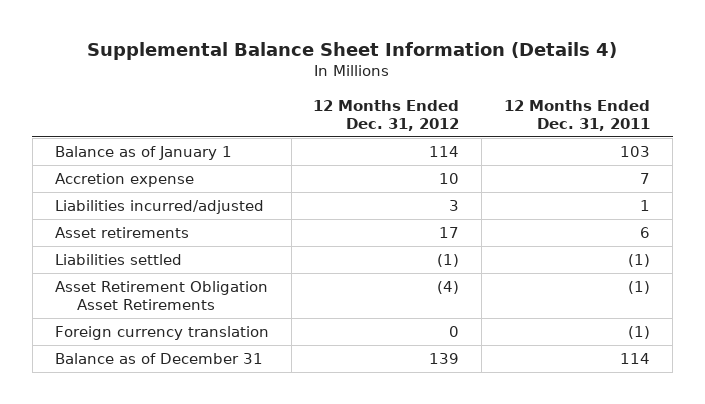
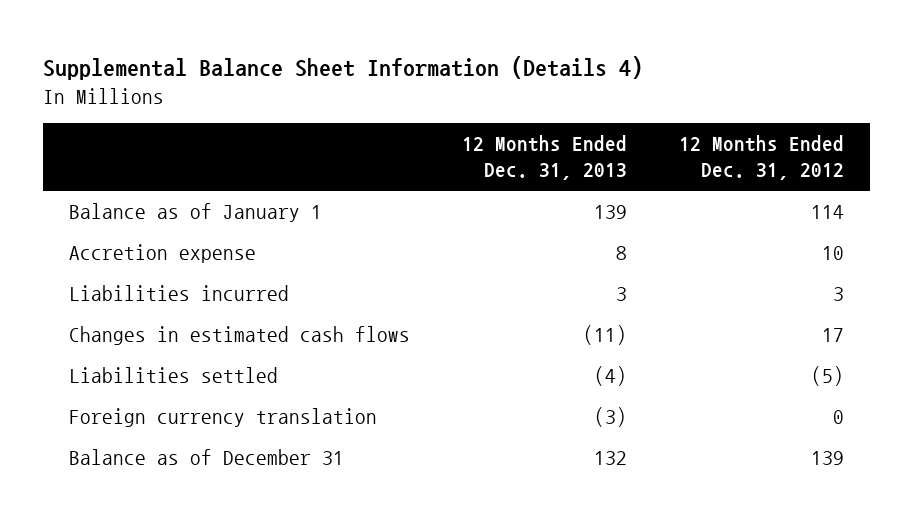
- | 12 Months Ended Dec. 31, 2012 | 12 Months Ended Dec. 31, 2011
+ | 12 Months Ended Dec. 31, 2013 | 12 Months Ended Dec. 31, 2012
- Liabilities incurred/adjusted | 3 | 1
- Asset retirements | 17 | 6
- Liabilities settled | (1) | (1)
- Asset Retirement Obligation Asset Retirements | (4) | (1)
+ Liabilities incurred | 3 | 3
+ Changes in estimated cash flows | (11) | 17
+ Liabilities settled | (4) | (5)

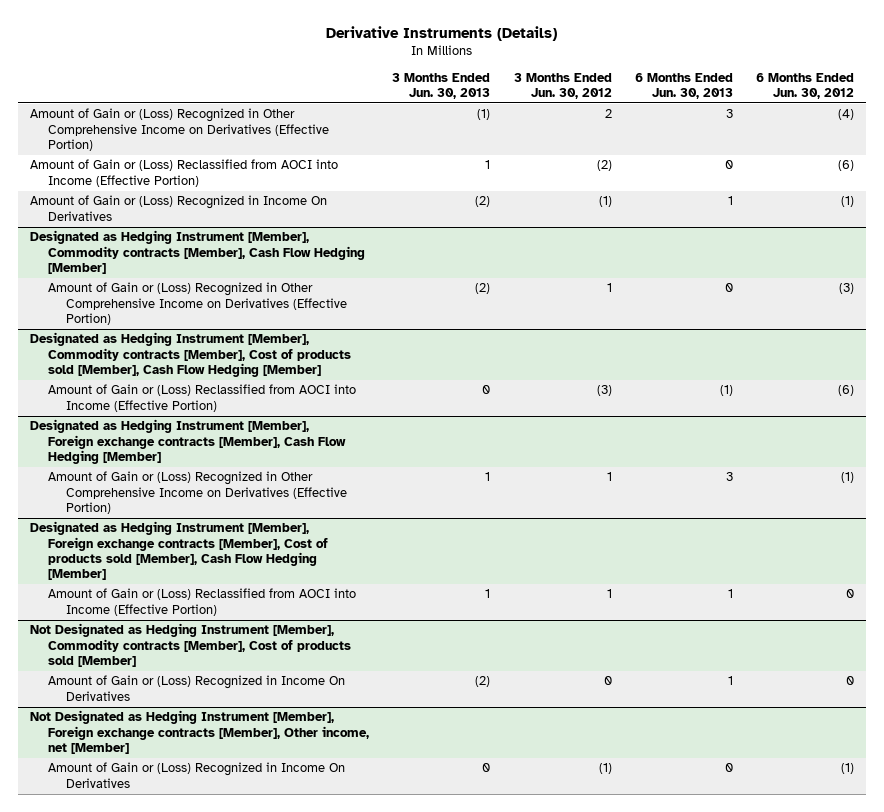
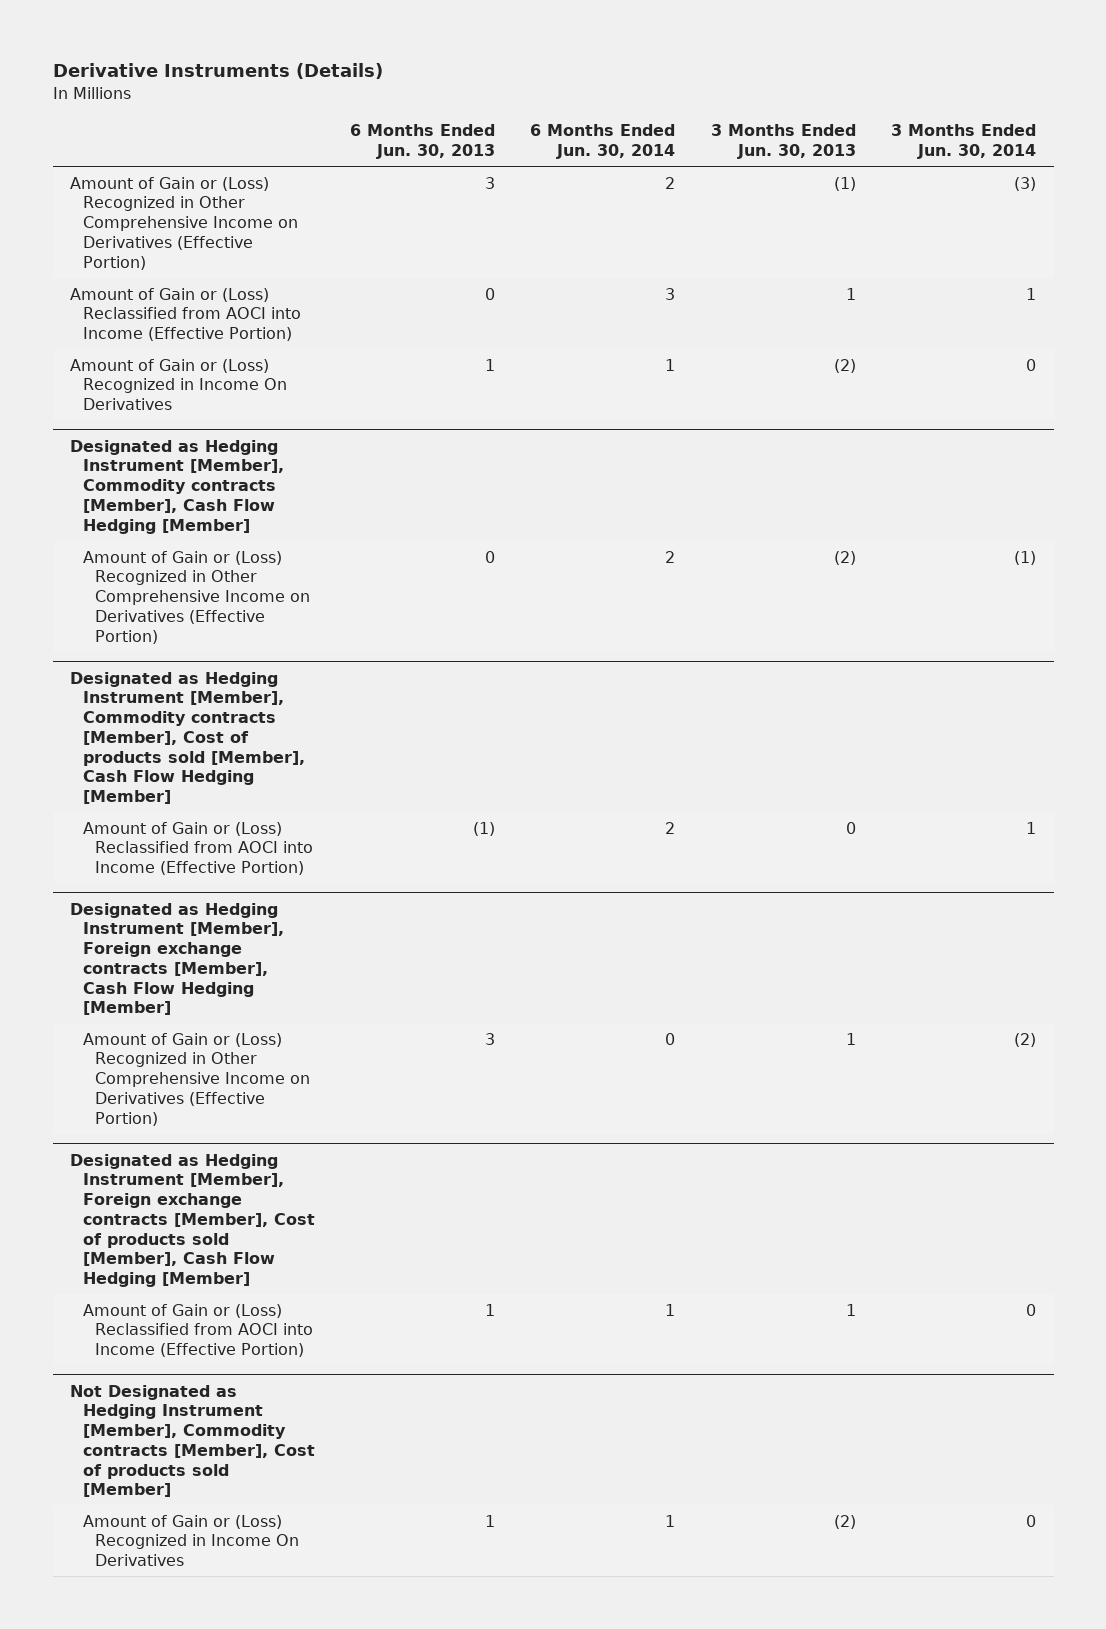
- | 3 Months Ended Jun. 30, 2013 | 3 Months Ended Jun. 30, 2012 | 6 Months Ended Jun. 30, 2013 | 6 Months Ended Jun. 30, 2012
+ | 6 Months Ended Jun. 30, 2013 | 6 Months Ended Jun. 30, 2014 | 3 Months Ended Jun. 30, 2013 | 3 Months Ended Jun. 30, 2014
- Not Designated as Hedging Instrument [Member], Foreign exchange contracts [Member], Other income, net [Member]
- Amount of Gain or (Loss) Recognized in Income On Derivatives | 0 | (1) | 0 | (1)

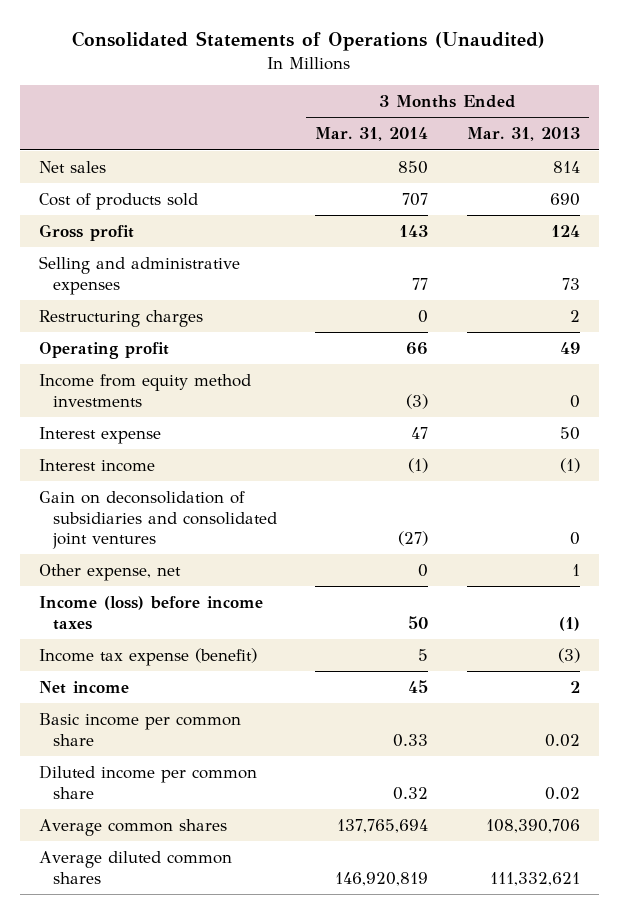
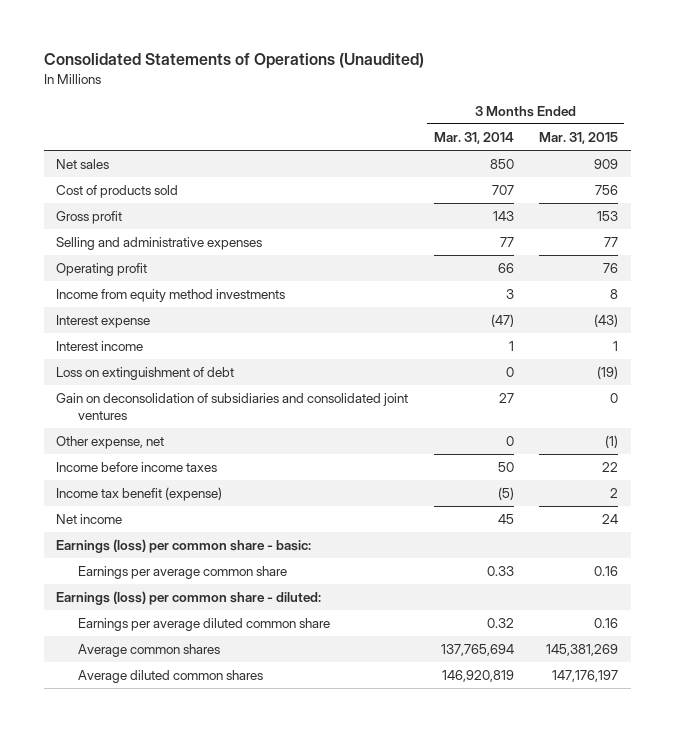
- | 3 Months Ended Mar. 31, 2014 | 3 Months Ended Mar. 31, 2013
+ | 3 Months Ended Mar. 31, 2014 | 3 Months Ended Mar. 31, 2015
- Restructuring charges | 0 | 2
- Income from equity method investments | (3) | 0
- Interest expense | 47 | 50
- Interest income | (1) | (1)
- Gain on deconsolidation of subsidiaries and consolidated joint ventures | (27) | 0
+ Income from equity method investments | 3 | 8
+ Interest expense | (47) | (43)
+ Interest income | 1 | 1
+ Loss on extinguishment of debt | 0 | (19)
+ Gain on deconsolidation of subsidiaries and consolidated joint ventures | 27 | 0
- Income (loss) before income taxes | 50 | (1)
- Income tax expense (benefit) | 5 | (3)
+ Income before income taxes | 50 | 22
+ Income tax benefit (expense) | (5) | 2
- Basic income per common share | 0.33 | 0.02
- Diluted income per common share | 0.32 | 0.02
+ Earnings (loss) per common share - basic:
+ Earnings per average common share | 0.33 | 0.16
+ Earnings (loss) per common share - diluted:
+ Earnings per average diluted common share | 0.32 | 0.16

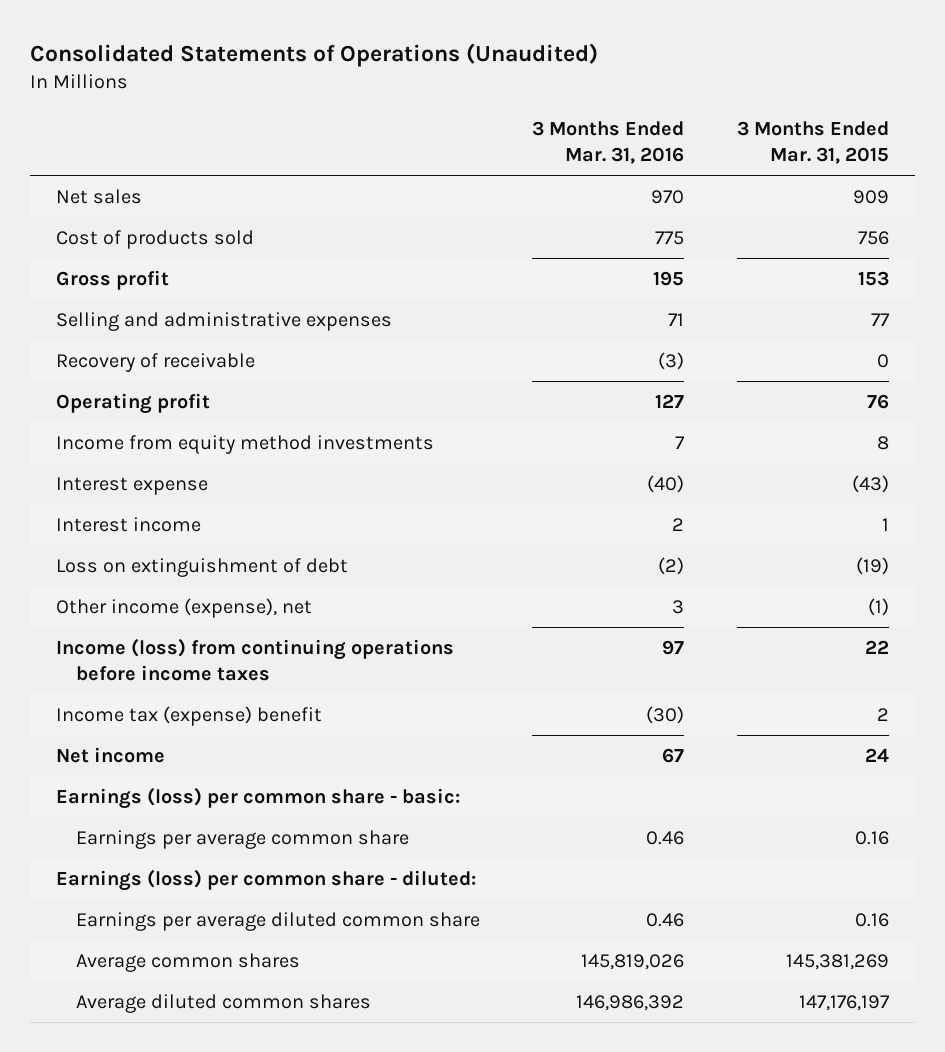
- | 3 Months Ended Mar. 31, 2014 | 3 Months Ended Mar. 31, 2015
+ | 3 Months Ended Mar. 31, 2016 | 3 Months Ended Mar. 31, 2015
+ Recovery of receivable | (3) | 0
- Gain on deconsolidation of subsidiaries and consolidated joint ventures | 27 | 0
- Other expense, net | 0 | (1)
- Income before income taxes | 50 | 22
- Income tax benefit (expense) | (5) | 2
+ Other income (expense), net | 3 | (1)
+ Income (loss) from continuing operations before income taxes | 97 | 22
+ Income tax (expense) benefit | (30) | 2

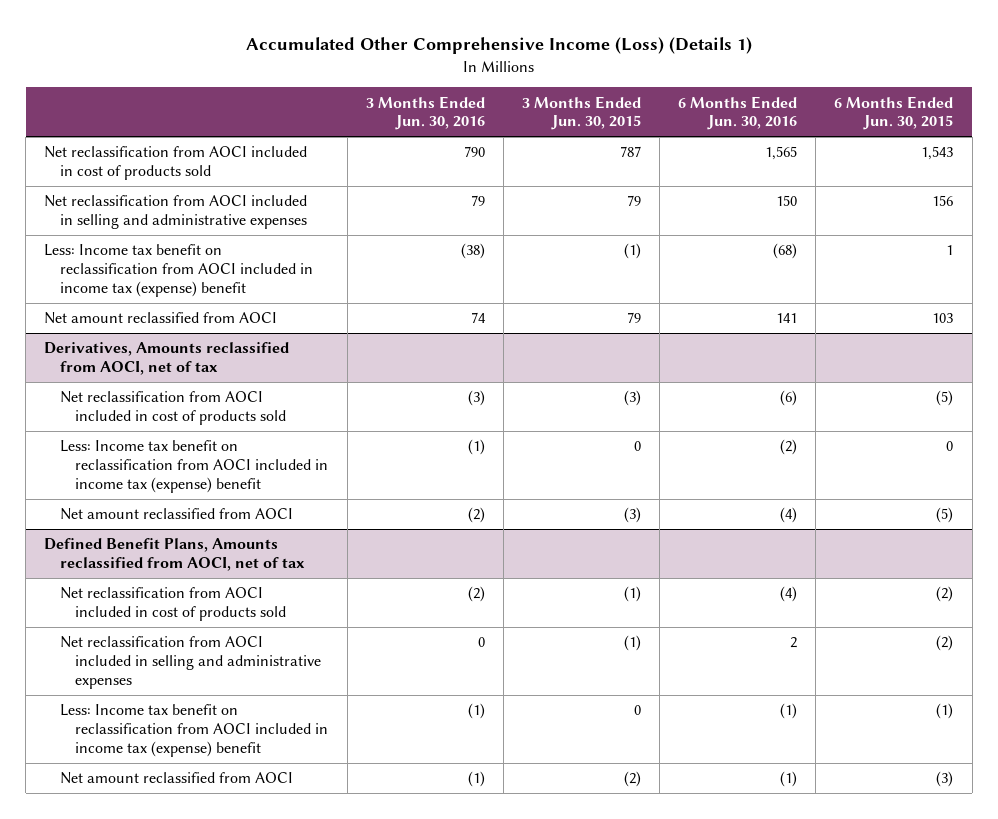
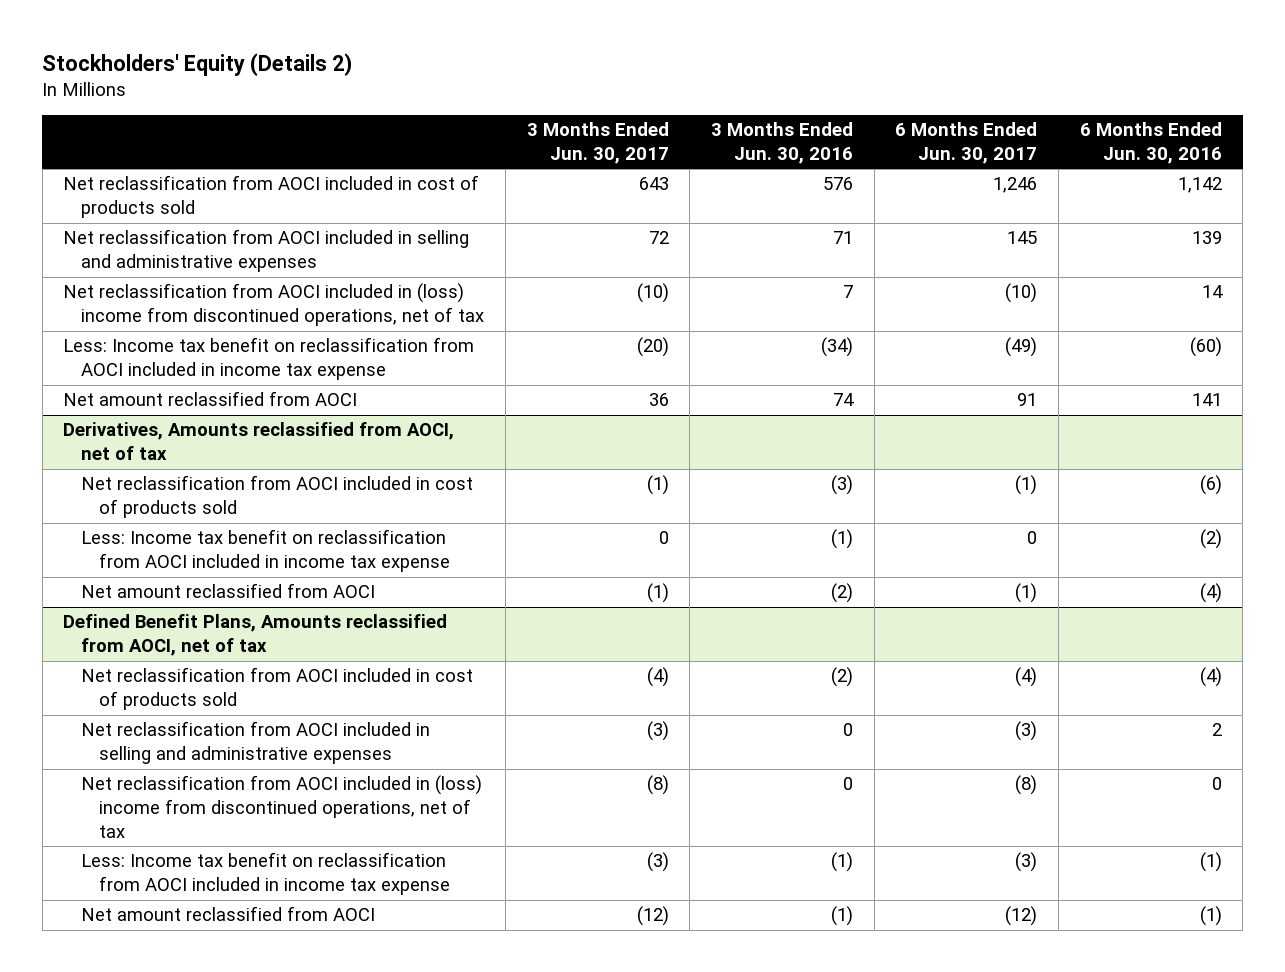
- Accumulated Other Comprehensive Income (Loss) (Details 1)
+ Stockholders' Equity (Details 2)
- | 3 Months Ended Jun. 30, 2016 | 3 Months Ended Jun. 30, 2015 | 6 Months Ended Jun. 30, 2016 | 6 Months Ended Jun. 30, 2015
+ | 3 Months Ended Jun. 30, 2017 | 3 Months Ended Jun. 30, 2016 | 6 Months Ended Jun. 30, 2017 | 6 Months Ended Jun. 30, 2016
- Net reclassification from AOCI included in cost of products sold | 790 | 787 | 1,565 | 1,543
- Net reclassification from AOCI included in selling and administrative expenses | 79 | 79 | 150 | 156
- Less: Income tax benefit on reclassification from AOCI included in income tax (expense) benefit | (38) | (1) | (68) | 1
+ Net reclassification from AOCI included in cost of products sold | 643 | 576 | 1,246 | 1,142
+ Net reclassification from AOCI included in selling and administrative expenses | 72 | 71 | 145 | 139
+ Net reclassification from AOCI included in (loss) income from discontinued operations, net of tax | (10) | 7 | (10) | 14
+ Less: Income tax benefit on reclassification from AOCI included in income tax expense | (20) | (34) | (49) | (60)
@ Derivatives, Amounts reclassified from AOCI, net of tax
- Less: Income tax benefit on reclassification from AOCI included in income tax (expense) benefit | (1) | 0 | (2) | 0
+ Less: Income tax benefit on reclassification from AOCI included in income tax expense | 0 | (1) | 0 | (2)
@ Defined Benefit Plans, Amounts reclassified from AOCI, net of tax
- Less: Income tax benefit on reclassification from AOCI included in income tax (expense) benefit | (1) | 0 | (1) | (1)
+ Net reclassification from AOCI included in (loss) income from discontinued operations, net of tax | (8) | 0 | (8) | 0
+ Less: Income tax benefit on reclassification from AOCI included in income tax expense | (3) | (1) | (3) | (1)

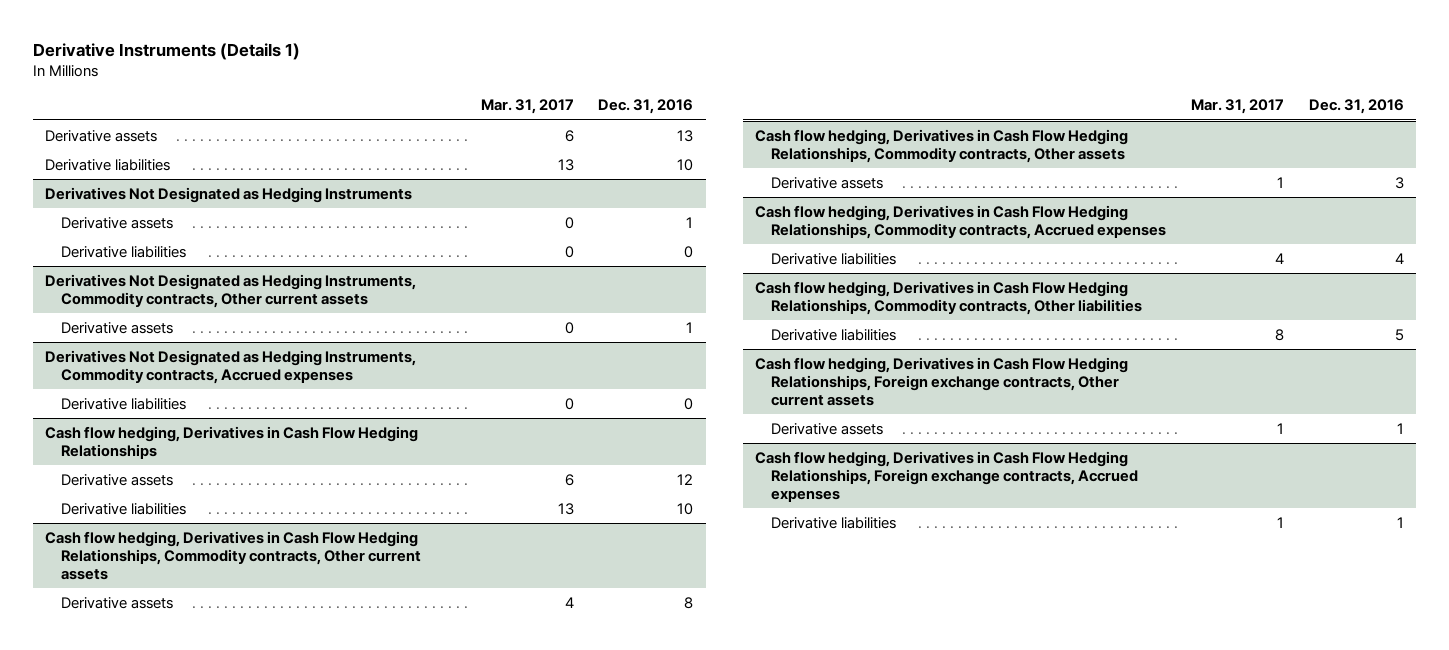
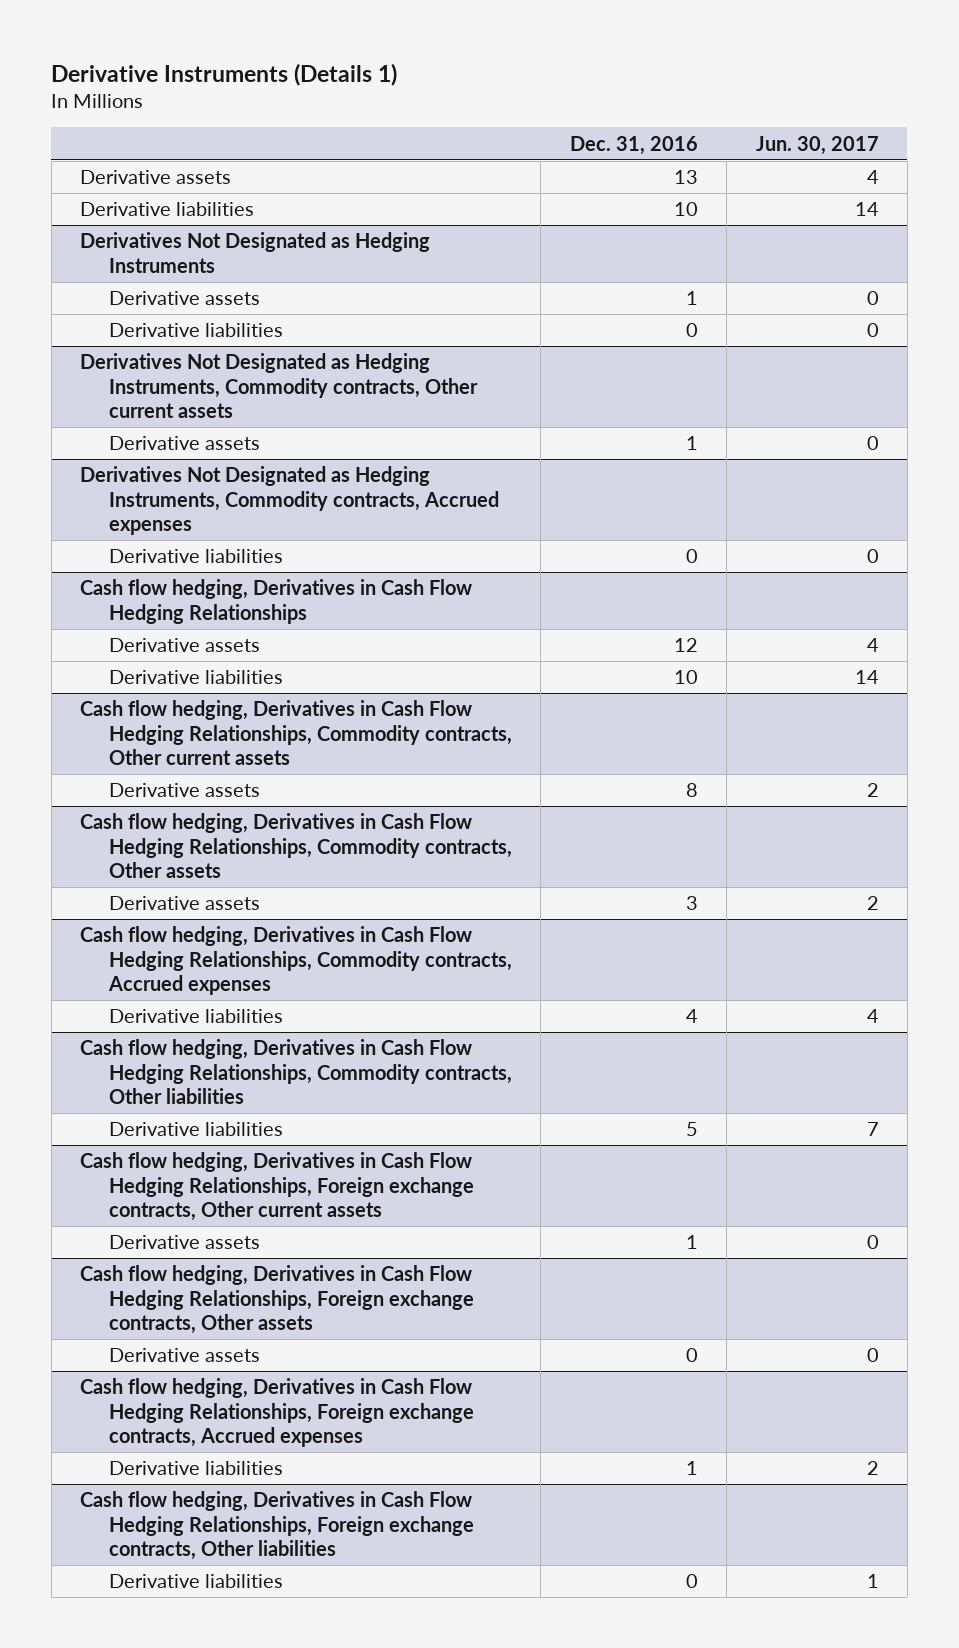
- | Mar. 31, 2017 | Dec. 31, 2016
+ | Dec. 31, 2016 | Jun. 30, 2017
+ Cash flow hedging, Derivatives in Cash Flow Hedging Relationships, Foreign exchange contracts, Other assets
+ Derivative assets | 0 | 0
+ Cash flow hedging, Derivatives in Cash Flow Hedging Relationships, Foreign exchange contracts, Other liabilities
+ Derivative liabilities | 0 | 1

